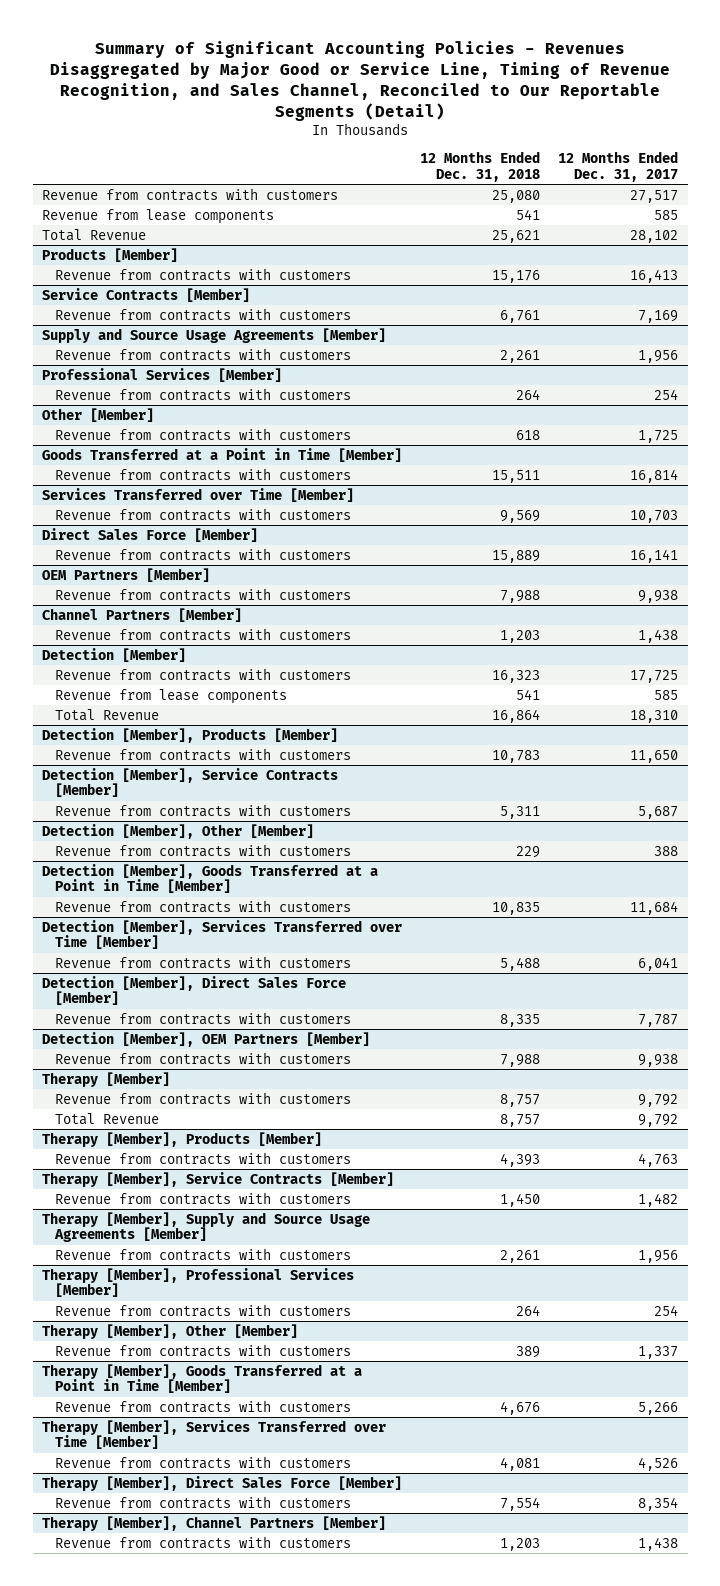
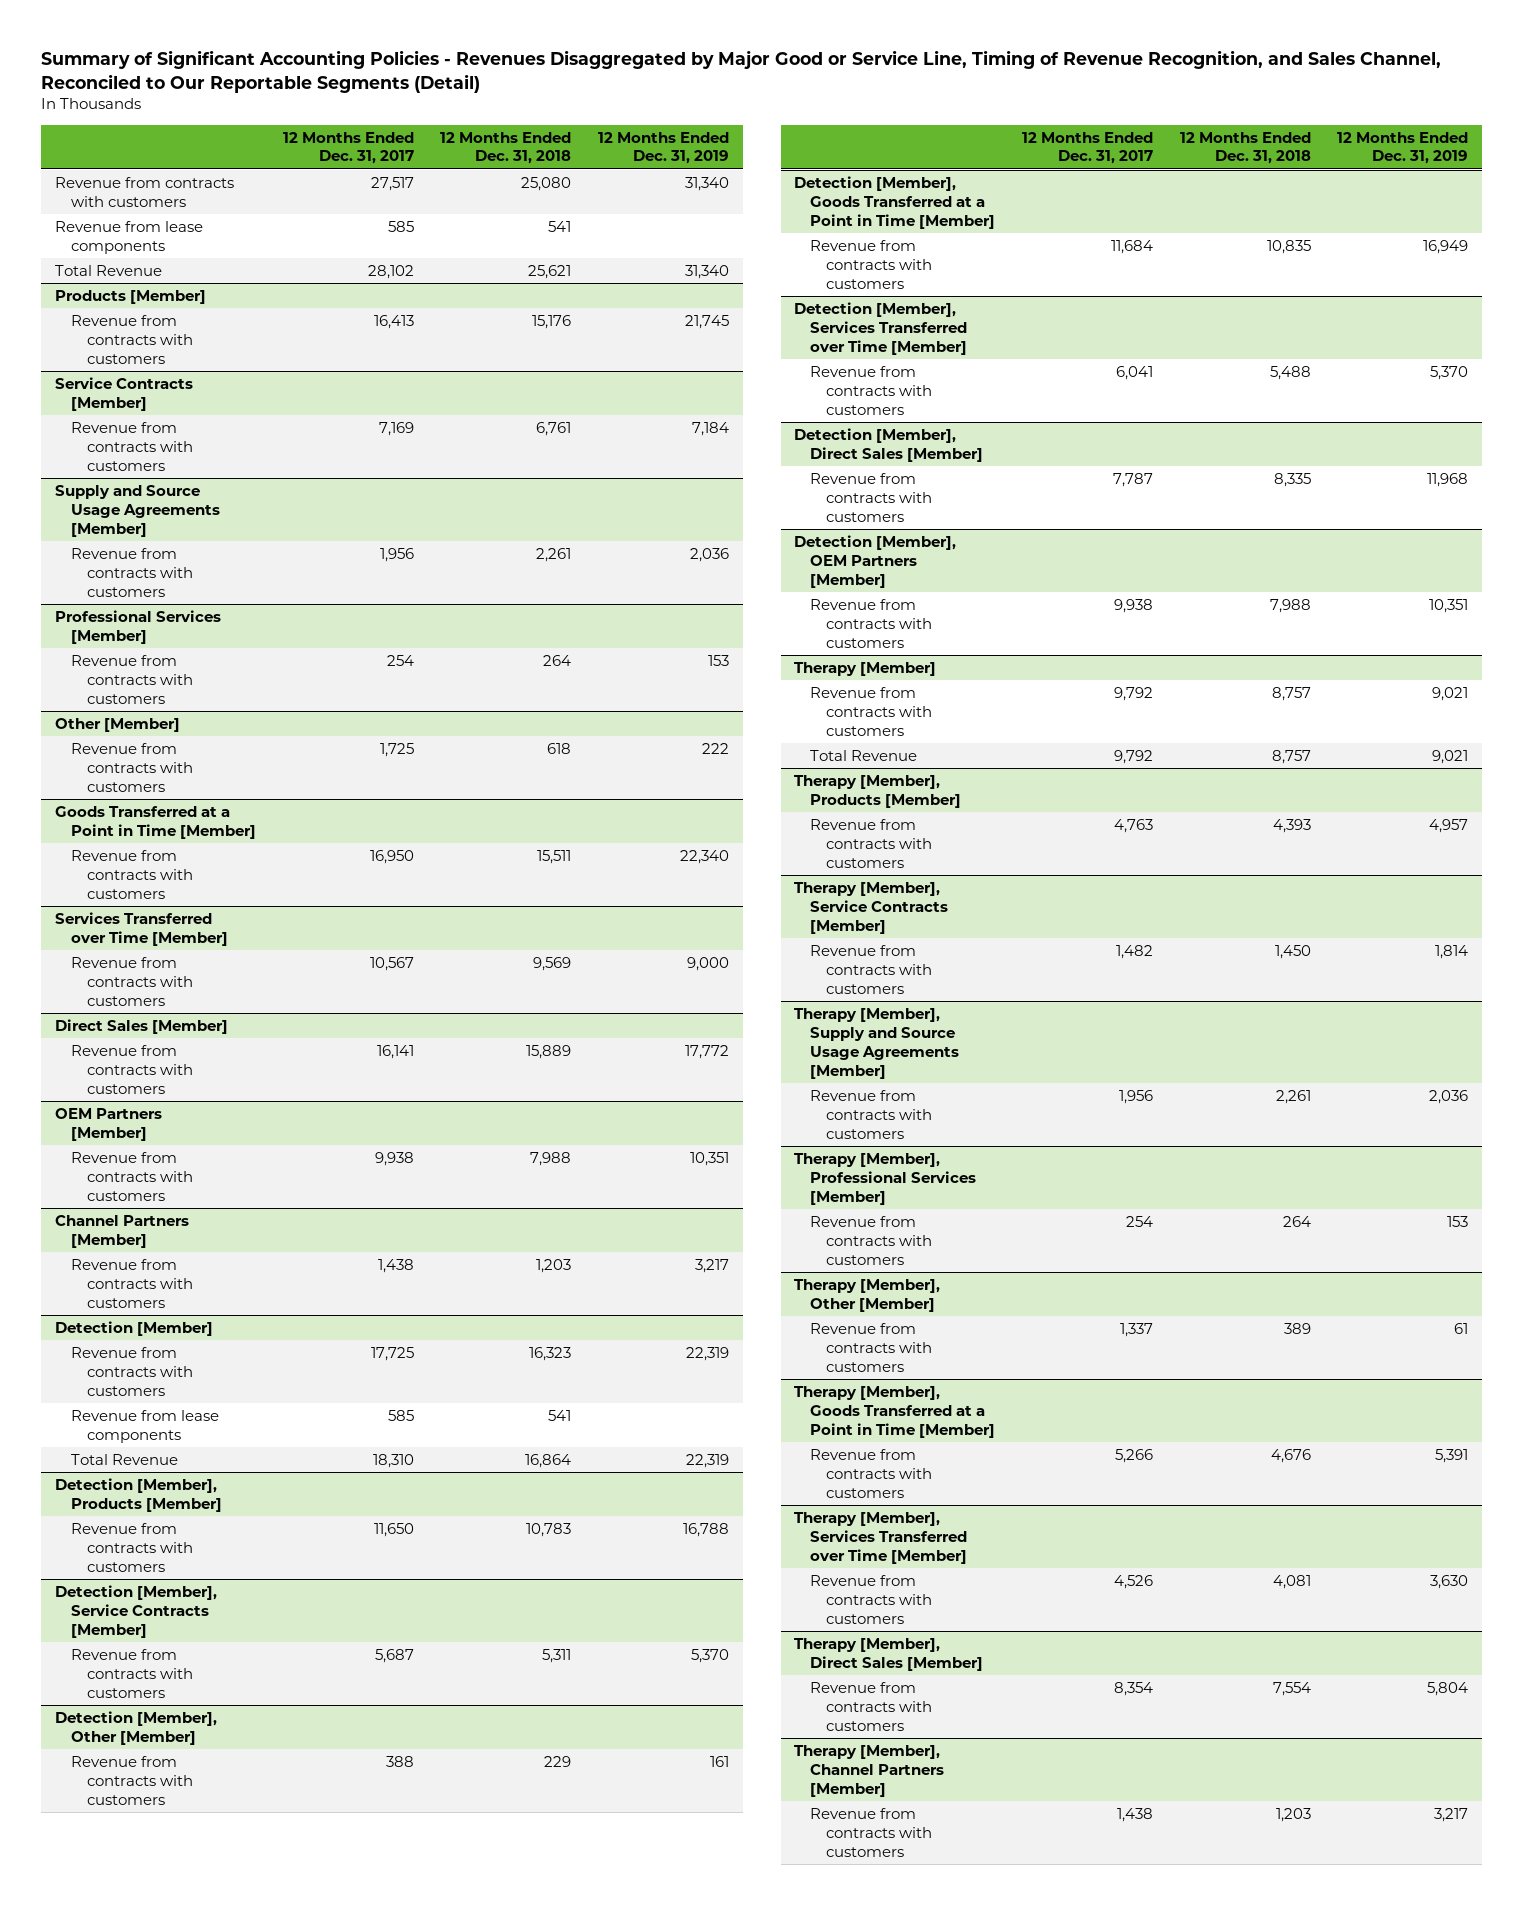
- | 12 Months Ended Dec. 31, 2018 | 12 Months Ended Dec. 31, 2017
+ | 12 Months Ended Dec. 31, 2017 | 12 Months Ended Dec. 31, 2018 | 12 Months Ended Dec. 31, 2019
@ Goods Transferred at a Point in Time [Member]
- Revenue from contracts with customers | 15,511 | 16,814
+ Revenue from contracts with customers | 16,950 | 15,511 | 22,340
@ Services Transferred over Time [Member]
- Revenue from contracts with customers | 9,569 | 10,703
- Direct Sales Force [Member]
@ Services Transferred over Time [Member]
+ Revenue from contracts with customers | 10,567 | 9,569 | 9,000
+ Direct Sales [Member]
- Detection [Member], Direct Sales Force [Member]
+ Detection [Member], Direct Sales [Member]
- Therapy [Member], Direct Sales Force [Member]
+ Therapy [Member], Direct Sales [Member]

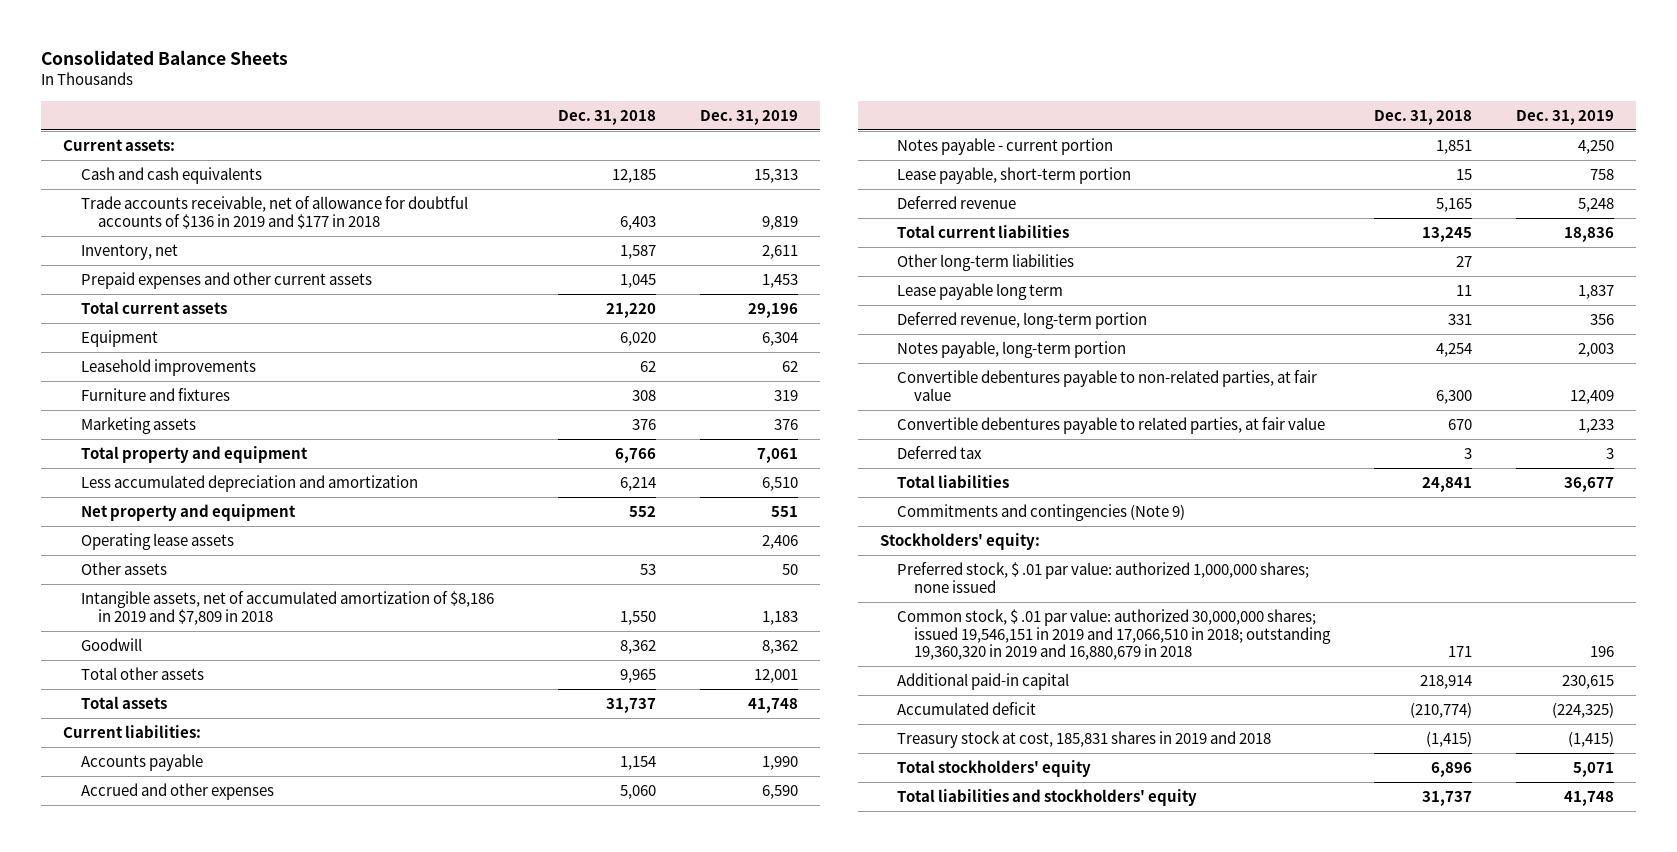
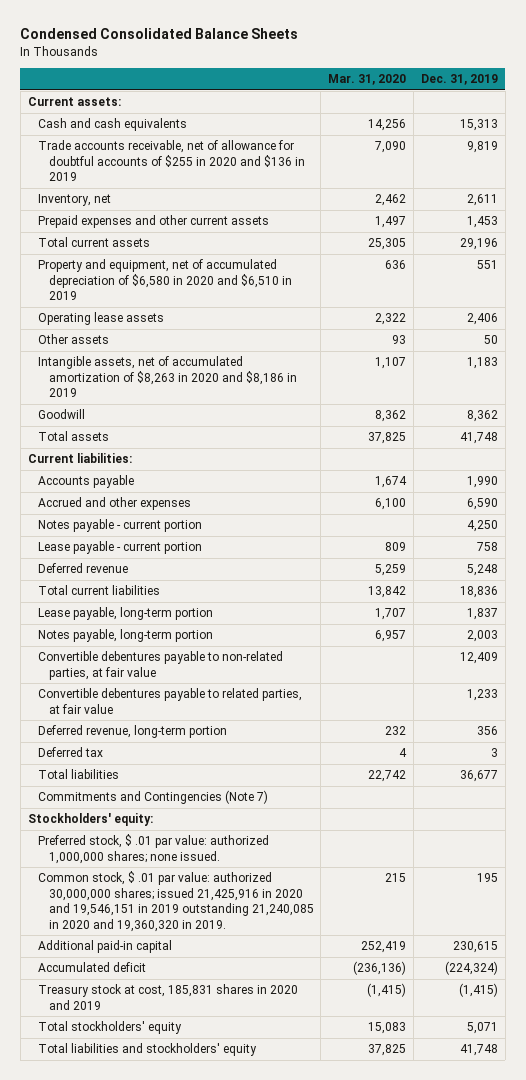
- Consolidated Balance Sheets
+ Condensed Consolidated Balance Sheets
- | Dec. 31, 2018 | Dec. 31, 2019
+ | Mar. 31, 2020 | Dec. 31, 2019
- Trade accounts receivable, net of allowance for doubtful accounts of $136 in 2019 and $177 in 2018 | 6,403 | 9,819
+ Trade accounts receivable, net of allowance for doubtful accounts of $255 in 2020 and $136 in 2019 | 7,090 | 9,819
- Equipment | 6,020 | 6,304
- Leasehold improvements | 62 | 62
- Furniture and fixtures | 308 | 319
- Marketing assets | 376 | 376
- Total property and equipment | 6,766 | 7,061
- Less accumulated depreciation and amortization | 6,214 | 6,510
- Net property and equipment | 552 | 551
+ Property and equipment, net of accumulated depreciation of $6,580 in 2020 and $6,510 in 2019 | 636 | 551
- Intangible assets, net of accumulated amortization of $8,186 in 2019 and $7,809 in 2018 | 1,550 | 1,183
+ Intangible assets, net of accumulated amortization of $8,263 in 2020 and $8,186 in 2019 | 1,107 | 1,183
- Total other assets | 9,965 | 12,001
- Lease payable, short-term portion | 15 | 758
+ Lease payable - current portion | 809 | 758
- Other long-term liabilities | 27 |
- Lease payable long term | 11 | 1,837
+ Lease payable, long-term portion | 1,707 | 1,837
moved down: Deferred revenue, long-term portion | 232 | 356
- Commitments and contingencies (Note 9)
+ Commitments and Contingencies (Note 7)
- Preferred stock, $ .01 par value: authorized 1,000,000 shares; none issued
- Common stock, $ .01 par value: authorized 30,000,000 shares; issued 19,546,151 in 2019 and 17,066,510 in 2018; outstanding 19,360,320 in 2019 and 16,880,679 in 2018 | 171 | 196
+ Preferred stock, $ .01 par value: authorized 1,000,000 shares; none issued.
+ Common stock, $ .01 par value: authorized 30,000,000 shares; issued 21,425,916 in 2020 and 19,546,151 in 2019 outstanding 21,240,085 in 2020 and 19,360,320 in 2019. | 215 | 195
- Accumulated deficit | (210,774) | (224,325)
- Treasury stock at cost, 185,831 shares in 2019 and 2018 | (1,415) | (1,415)
+ Accumulated deficit | (236,136) | (224,324)
+ Treasury stock at cost, 185,831 shares in 2020 and 2019 | (1,415) | (1,415)

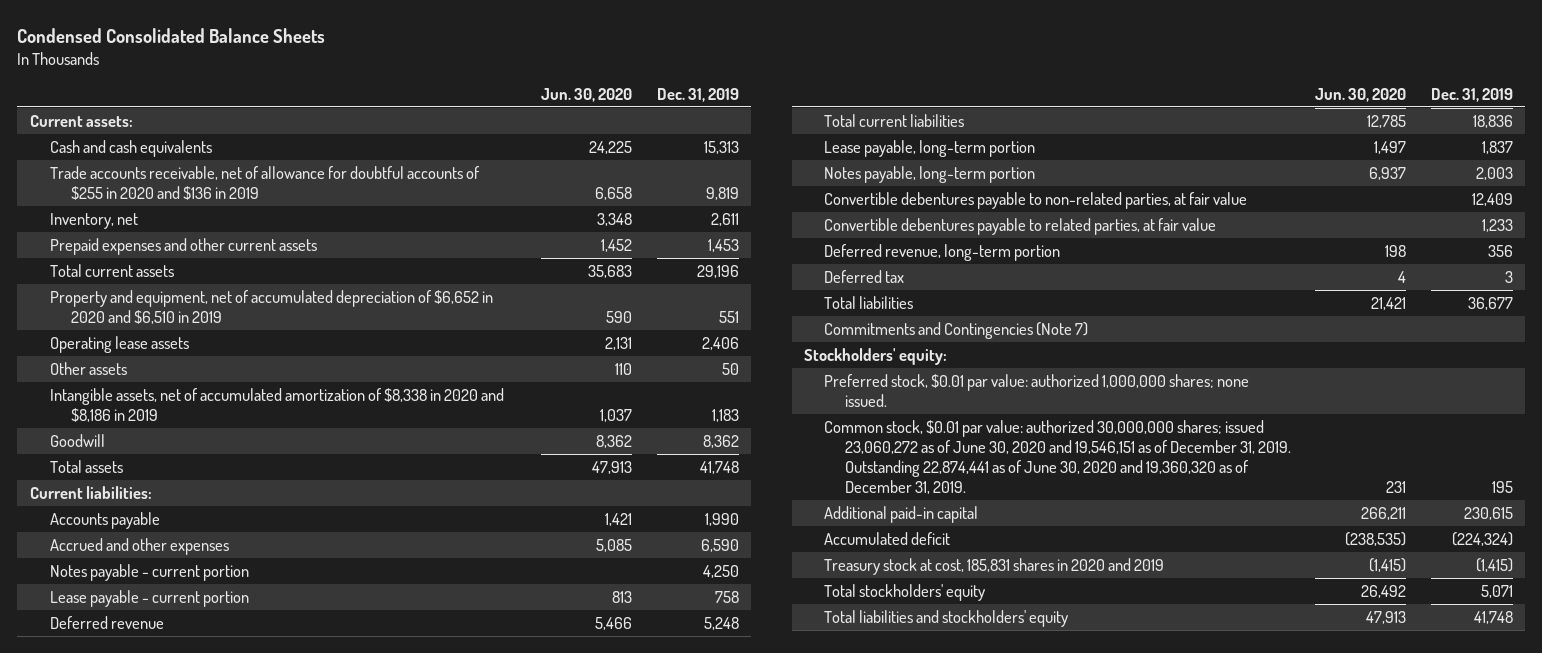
- | Mar. 31, 2020 | Dec. 31, 2019
+ | Jun. 30, 2020 | Dec. 31, 2019
- Property and equipment, net of accumulated depreciation of $6,580 in 2020 and $6,510 in 2019 | 636 | 551
+ Property and equipment, net of accumulated depreciation of $6,652 in 2020 and $6,510 in 2019 | 590 | 551
- Intangible assets, net of accumulated amortization of $8,263 in 2020 and $8,186 in 2019 | 1,107 | 1,183
+ Intangible assets, net of accumulated amortization of $8,338 in 2020 and $8,186 in 2019 | 1,037 | 1,183
- Preferred stock, $ .01 par value: authorized 1,000,000 shares; none issued.
- Common stock, $ .01 par value: authorized 30,000,000 shares; issued 21,425,916 in 2020 and 19,546,151 in 2019 outstanding 21,240,085 in 2020 and 19,360,320 in 2019. | 215 | 195
+ Preferred stock, $0.01 par value: authorized 1,000,000 shares; none issued.
+ Common stock, $0.01 par value: authorized 30,000,000 shares; issued 23,060,272 as of June 30, 2020 and 19,546,151 as of December 31, 2019. Outstanding 22,874,441 as of June 30, 2020 and 19,360,320 as of December 31, 2019. | 231 | 195

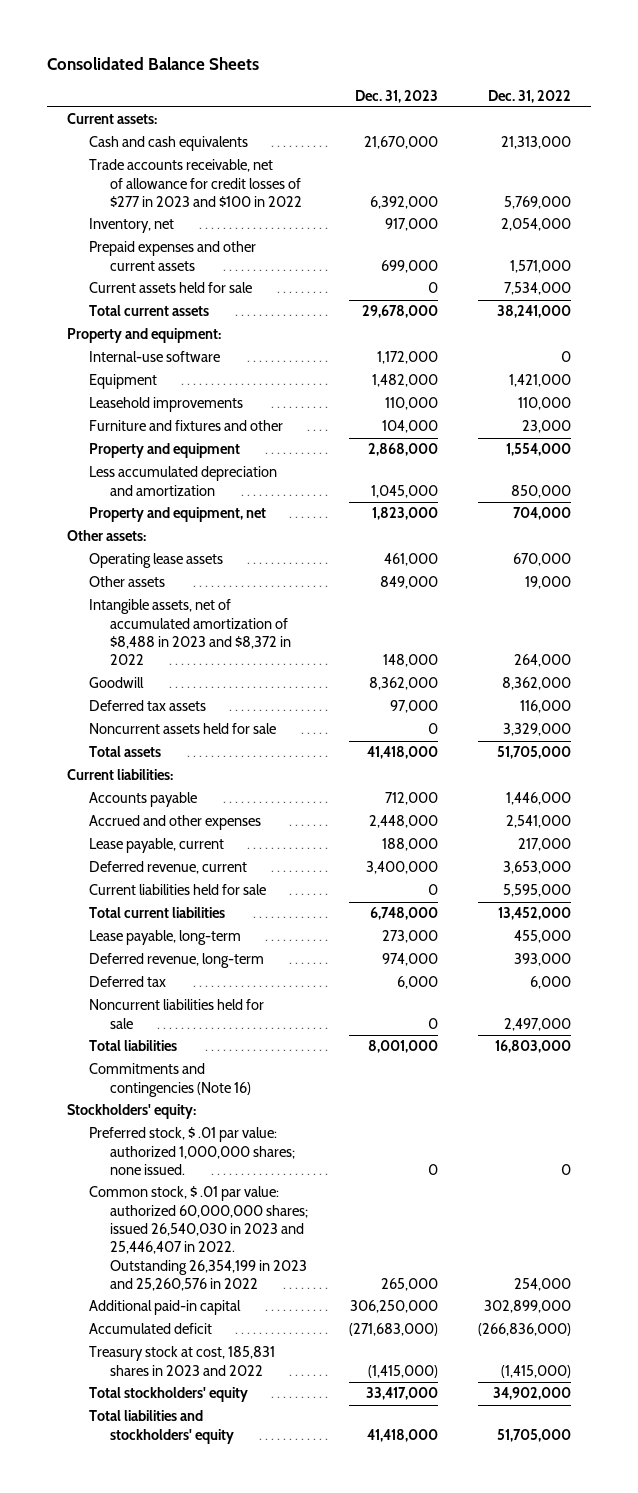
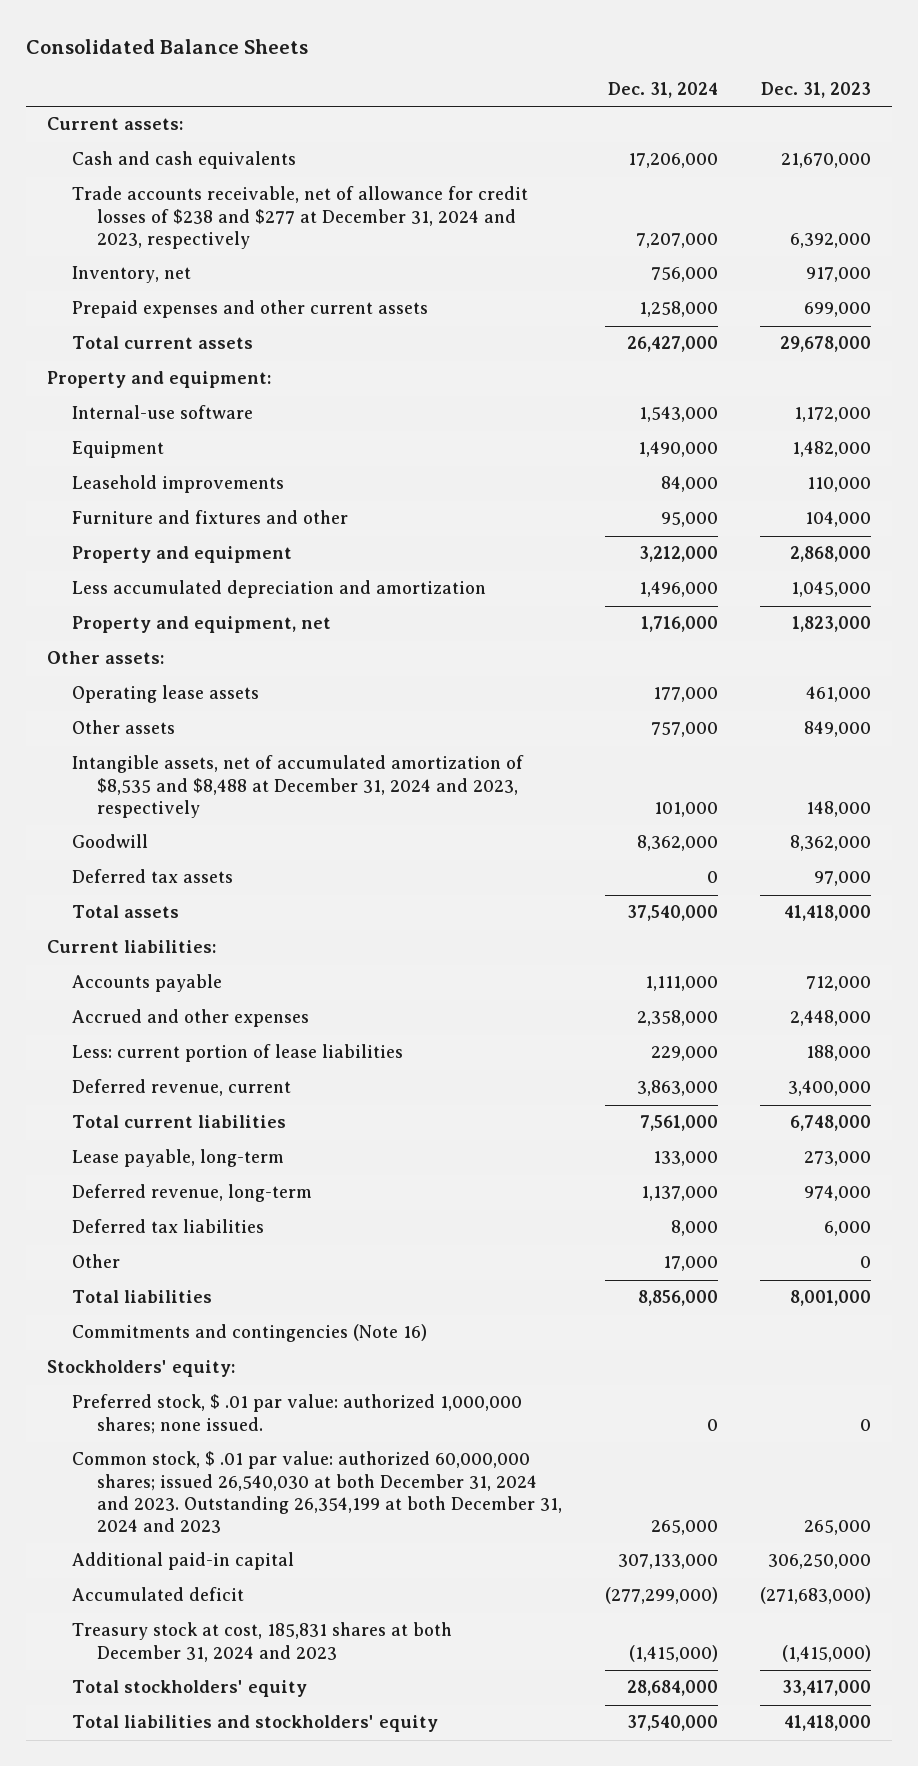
- | Dec. 31, 2023 | Dec. 31, 2022
+ | Dec. 31, 2024 | Dec. 31, 2023
- Trade accounts receivable, net of allowance for credit losses of $277 in 2023 and $100 in 2022 | 6,392,000 | 5,769,000
+ Trade accounts receivable, net of allowance for credit losses of $238 and $277 at December 31, 2024 and 2023, respectively | 7,207,000 | 6,392,000
- Current assets held for sale | 0 | 7,534,000
- Intangible assets, net of accumulated amortization of $8,488 in 2023 and $8,372 in 2022 | 148,000 | 264,000
+ Intangible assets, net of accumulated amortization of $8,535 and $8,488 at December 31, 2024 and 2023, respectively | 101,000 | 148,000
- Noncurrent assets held for sale | 0 | 3,329,000
- Lease payable, current | 188,000 | 217,000
+ Less: current portion of lease liabilities | 229,000 | 188,000
- Current liabilities held for sale | 0 | 5,595,000
- Deferred tax | 6,000 | 6,000
- Noncurrent liabilities held for sale | 0 | 2,497,000
+ Deferred tax liabilities | 8,000 | 6,000
+ Other | 17,000 | 0
- Common stock, $ .01 par value: authorized 60,000,000 shares; issued 26,540,030 in 2023 and 25,446,407 in 2022. Outstanding 26,354,199 in 2023 and 25,260,576 in 2022 | 265,000 | 254,000
+ Common stock, $ .01 par value: authorized 60,000,000 shares; issued 26,540,030 at both December 31, 2024 and 2023. Outstanding 26,354,199 at both December 31, 2024 and 2023 | 265,000 | 265,000
- Treasury stock at cost, 185,831 shares in 2023 and 2022 | (1,415,000) | (1,415,000)
+ Treasury stock at cost, 185,831 shares at both December 31, 2024 and 2023 | (1,415,000) | (1,415,000)

